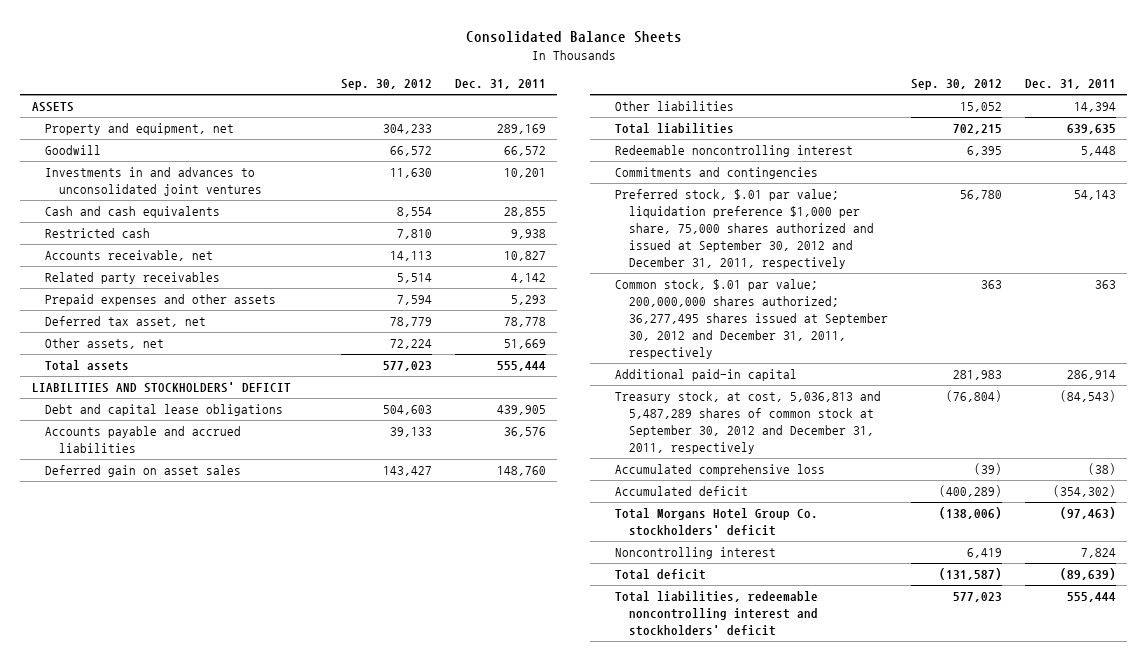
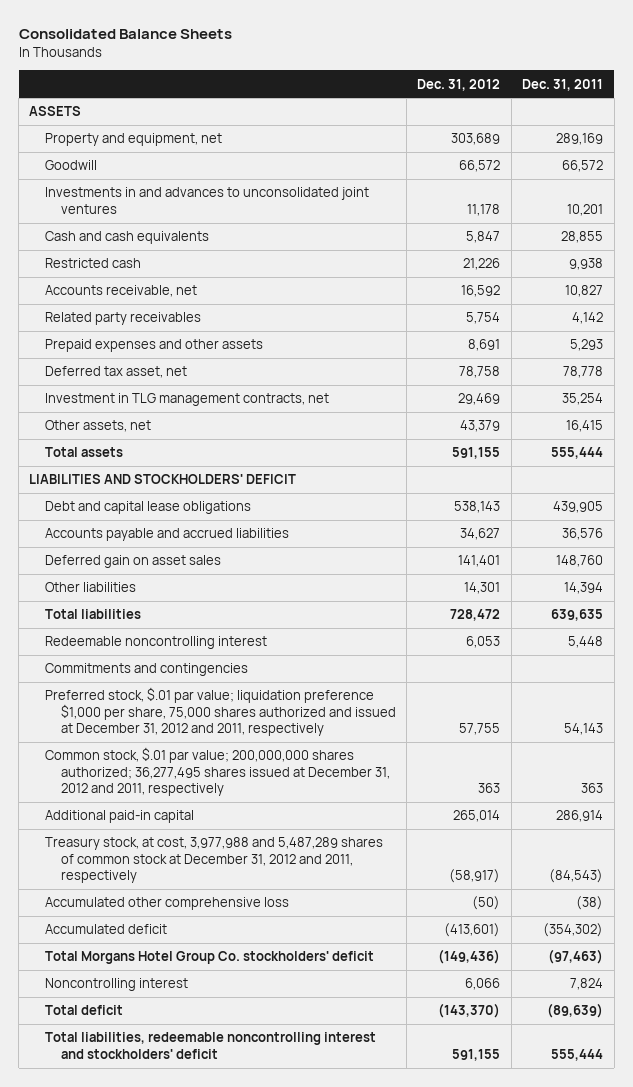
- | Sep. 30, 2012 | Dec. 31, 2011
+ | Dec. 31, 2012 | Dec. 31, 2011
- Other assets, net | 72,224 | 51,669
+ Investment in TLG management contracts, net | 29,469 | 35,254
+ Other assets, net | 43,379 | 16,415
- Preferred stock, $.01 par value; liquidation preference $1,000 per share, 75,000 shares authorized and issued at September 30, 2012 and December 31, 2011, respectively | 56,780 | 54,143
- Common stock, $.01 par value; 200,000,000 shares authorized; 36,277,495 shares issued at September 30, 2012 and December 31, 2011, respectively | 363 | 363
+ Preferred stock, $.01 par value; liquidation preference $1,000 per share, 75,000 shares authorized and issued at December 31, 2012 and 2011, respectively | 57,755 | 54,143
+ Common stock, $.01 par value; 200,000,000 shares authorized; 36,277,495 shares issued at December 31, 2012 and 2011, respectively | 363 | 363
- Treasury stock, at cost, 5,036,813 and 5,487,289 shares of common stock at September 30, 2012 and December 31, 2011, respectively | (76,804) | (84,543)
- Accumulated comprehensive loss | (39) | (38)
+ Treasury stock, at cost, 3,977,988 and 5,487,289 shares of common stock at December 31, 2012 and 2011, respectively | (58,917) | (84,543)
+ Accumulated other comprehensive loss | (50) | (38)

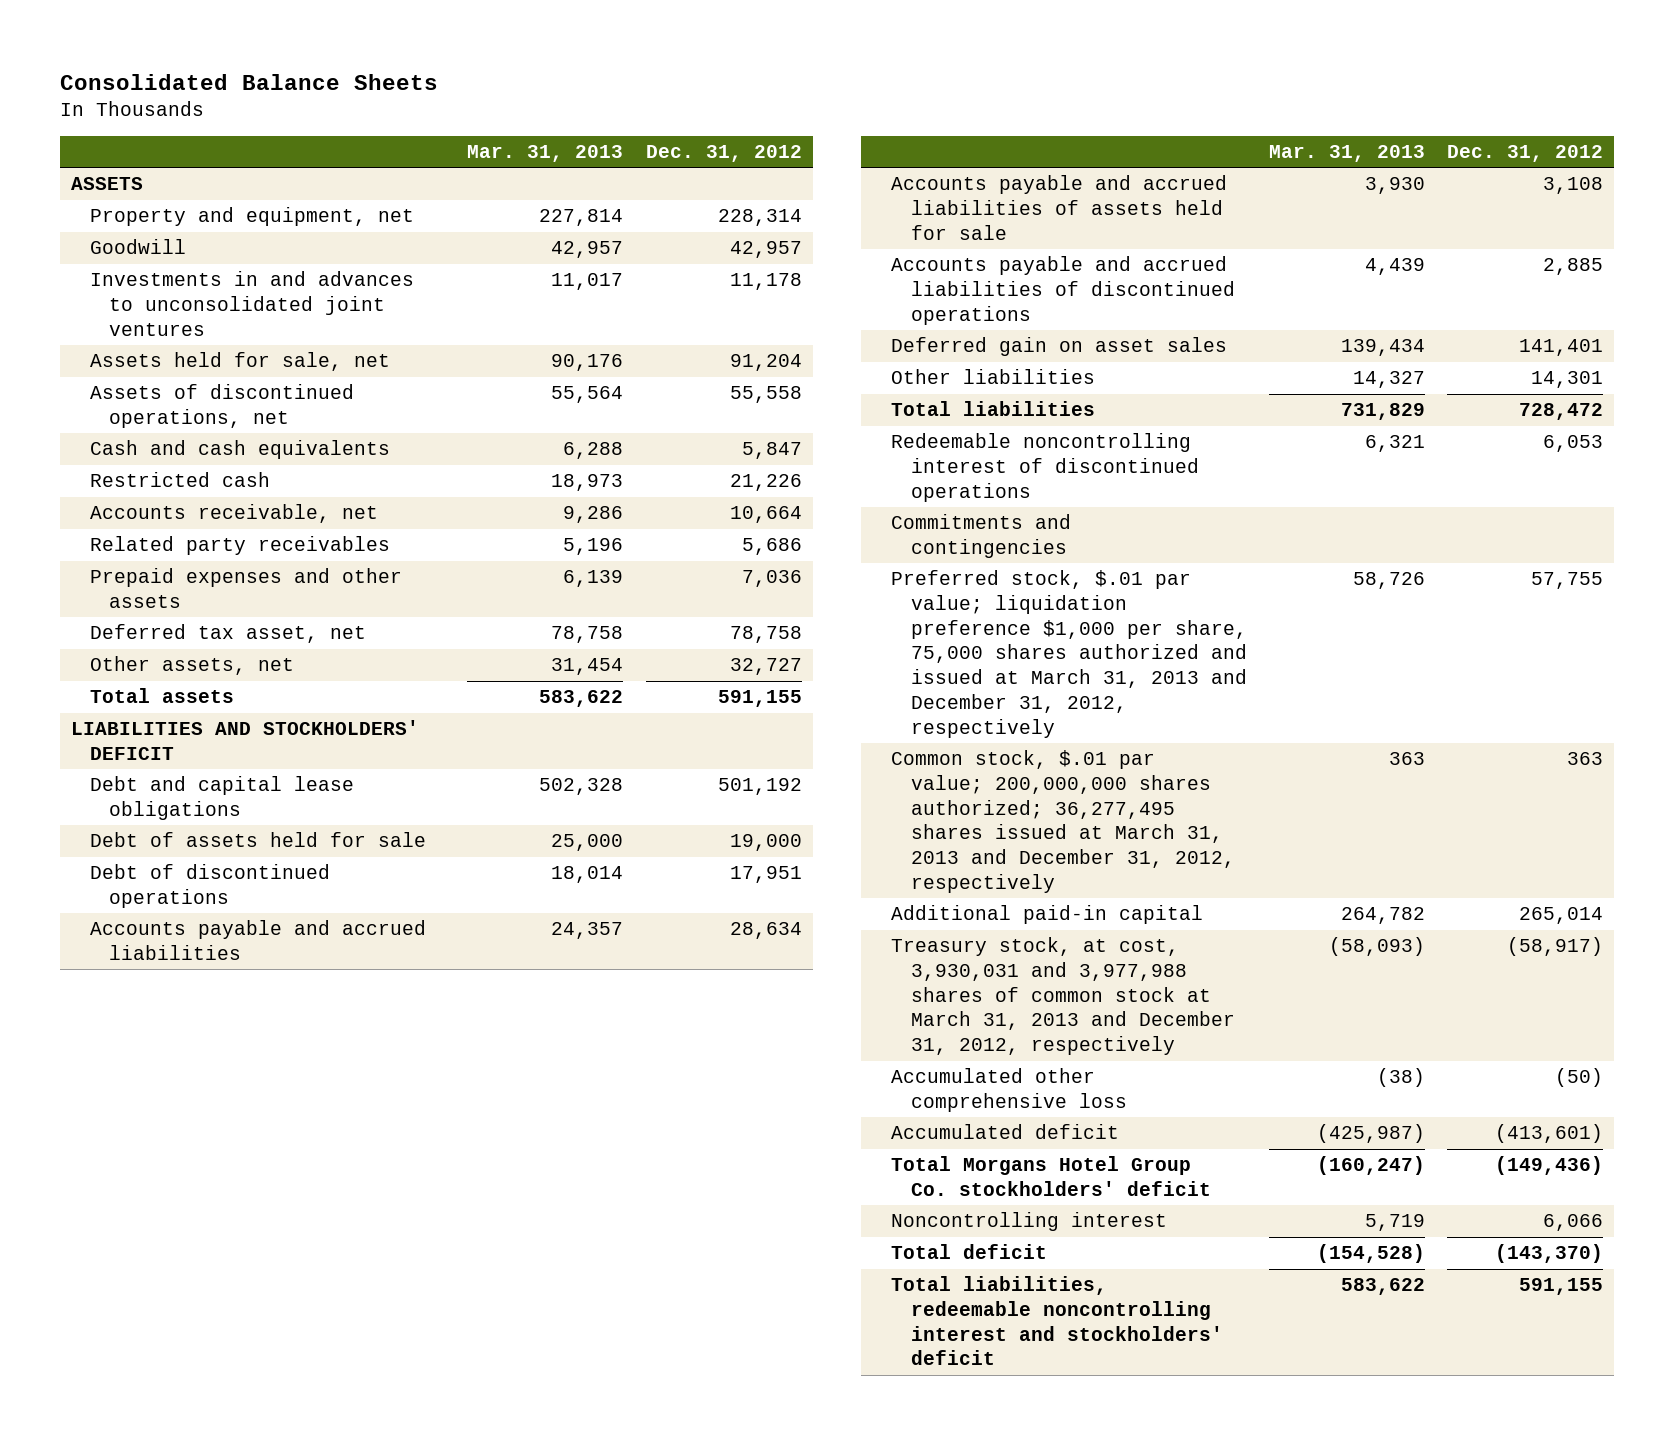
- | Dec. 31, 2012 | Dec. 31, 2011
+ | Mar. 31, 2013 | Dec. 31, 2012
- Property and equipment, net | 303,689 | 289,169
- Goodwill | 66,572 | 66,572
+ Property and equipment, net | 227,814 | 228,314
+ Goodwill | 42,957 | 42,957
+ Assets held for sale, net | 90,176 | 91,204
+ Assets of discontinued operations, net | 55,564 | 55,558
- Accounts receivable, net | 16,592 | 10,827
- Related party receivables | 5,754 | 4,142
- Prepaid expenses and other assets | 8,691 | 5,293
+ Accounts receivable, net | 9,286 | 10,664
+ Related party receivables | 5,196 | 5,686
+ Prepaid expenses and other assets | 6,139 | 7,036
- Investment in TLG management contracts, net | 29,469 | 35,254
- Other assets, net | 43,379 | 16,415
+ Other assets, net | 31,454 | 32,727
- Debt and capital lease obligations | 538,143 | 439,905
- Accounts payable and accrued liabilities | 34,627 | 36,576
+ Debt and capital lease obligations | 502,328 | 501,192
+ Debt of assets held for sale | 25,000 | 19,000
+ Debt of discontinued operations | 18,014 | 17,951
+ Accounts payable and accrued liabilities | 24,357 | 28,634
+ Accounts payable and accrued liabilities of assets held for sale | 3,930 | 3,108
+ Accounts payable and accrued liabilities of discontinued operations | 4,439 | 2,885
- Redeemable noncontrolling interest | 6,053 | 5,448
+ Redeemable noncontrolling interest of discontinued operations | 6,321 | 6,053
- Preferred stock, $.01 par value; liquidation preference $1,000 per share, 75,000 shares authorized and issued at December 31, 2012 and 2011, respectively | 57,755 | 54,143
- Common stock, $.01 par value; 200,000,000 shares authorized; 36,277,495 shares issued at December 31, 2012 and 2011, respectively | 363 | 363
+ Preferred stock, $.01 par value; liquidation preference $1,000 per share, 75,000 shares authorized and issued at March 31, 2013 and December 31, 2012, respectively | 58,726 | 57,755
+ Common stock, $.01 par value; 200,000,000 shares authorized; 36,277,495 shares issued at March 31, 2013 and December 31, 2012, respectively | 363 | 363
- Treasury stock, at cost, 3,977,988 and 5,487,289 shares of common stock at December 31, 2012 and 2011, respectively | (58,917) | (84,543)
+ Treasury stock, at cost, 3,930,031 and 3,977,988 shares of common stock at March 31, 2013 and December 31, 2012, respectively | (58,093) | (58,917)

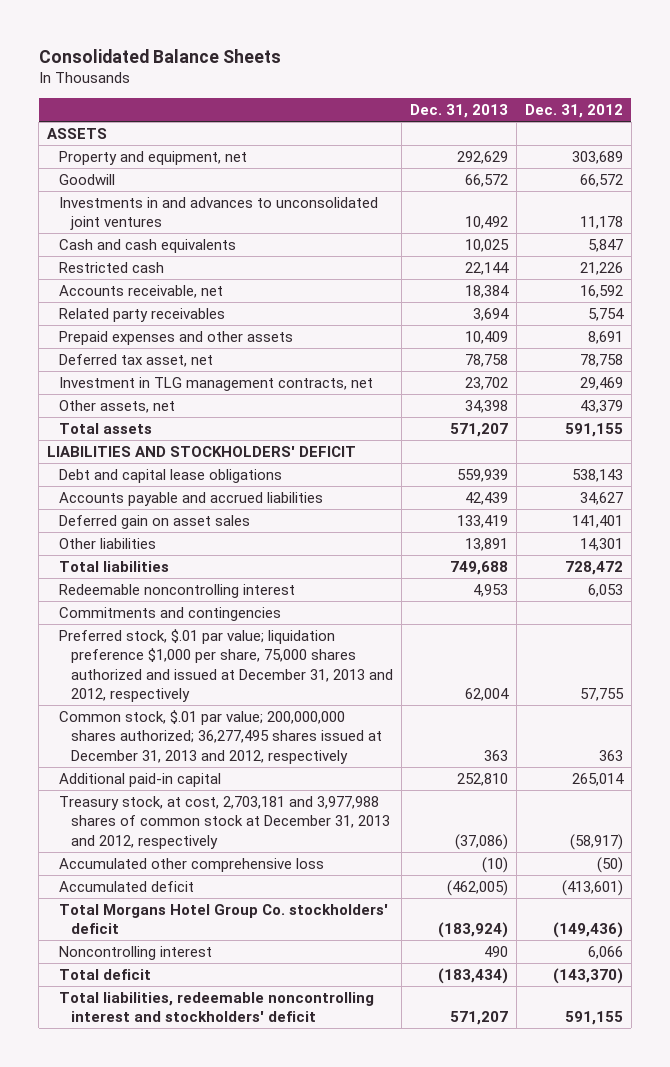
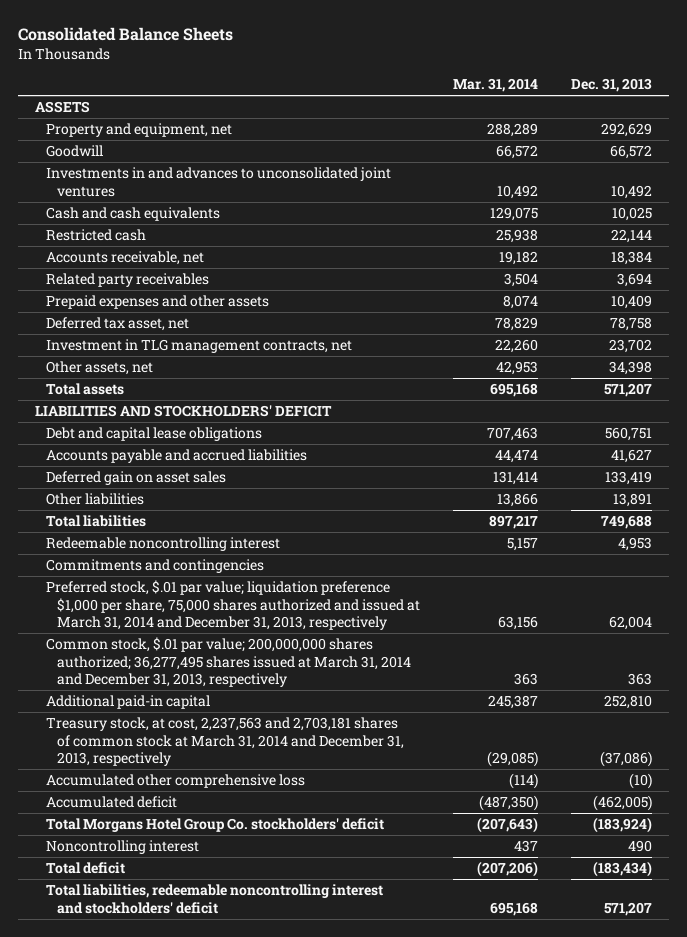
- | Dec. 31, 2013 | Dec. 31, 2012
+ | Mar. 31, 2014 | Dec. 31, 2013
- Debt and capital lease obligations | 559,939 | 538,143
- Accounts payable and accrued liabilities | 42,439 | 34,627
+ Debt and capital lease obligations | 707,463 | 560,751
+ Accounts payable and accrued liabilities | 44,474 | 41,627
- Preferred stock, $.01 par value; liquidation preference $1,000 per share, 75,000 shares authorized and issued at December 31, 2013 and 2012, respectively | 62,004 | 57,755
- Common stock, $.01 par value; 200,000,000 shares authorized; 36,277,495 shares issued at December 31, 2013 and 2012, respectively | 363 | 363
+ Preferred stock, $.01 par value; liquidation preference $1,000 per share, 75,000 shares authorized and issued at March 31, 2014 and December 31, 2013, respectively | 63,156 | 62,004
+ Common stock, $.01 par value; 200,000,000 shares authorized; 36,277,495 shares issued at March 31, 2014 and December 31, 2013, respectively | 363 | 363
- Treasury stock, at cost, 2,703,181 and 3,977,988 shares of common stock at December 31, 2013 and 2012, respectively | (37,086) | (58,917)
+ Treasury stock, at cost, 2,237,563 and 2,703,181 shares of common stock at March 31, 2014 and December 31, 2013, respectively | (29,085) | (37,086)

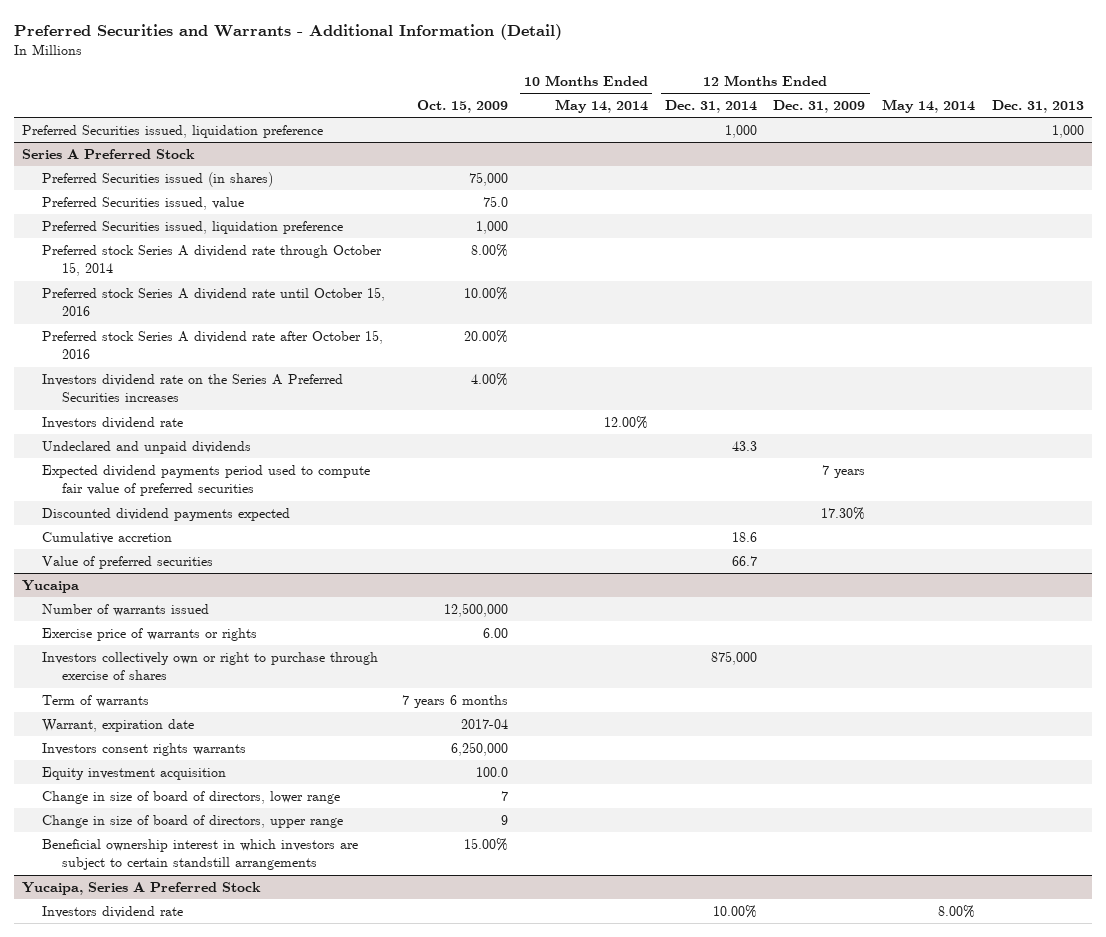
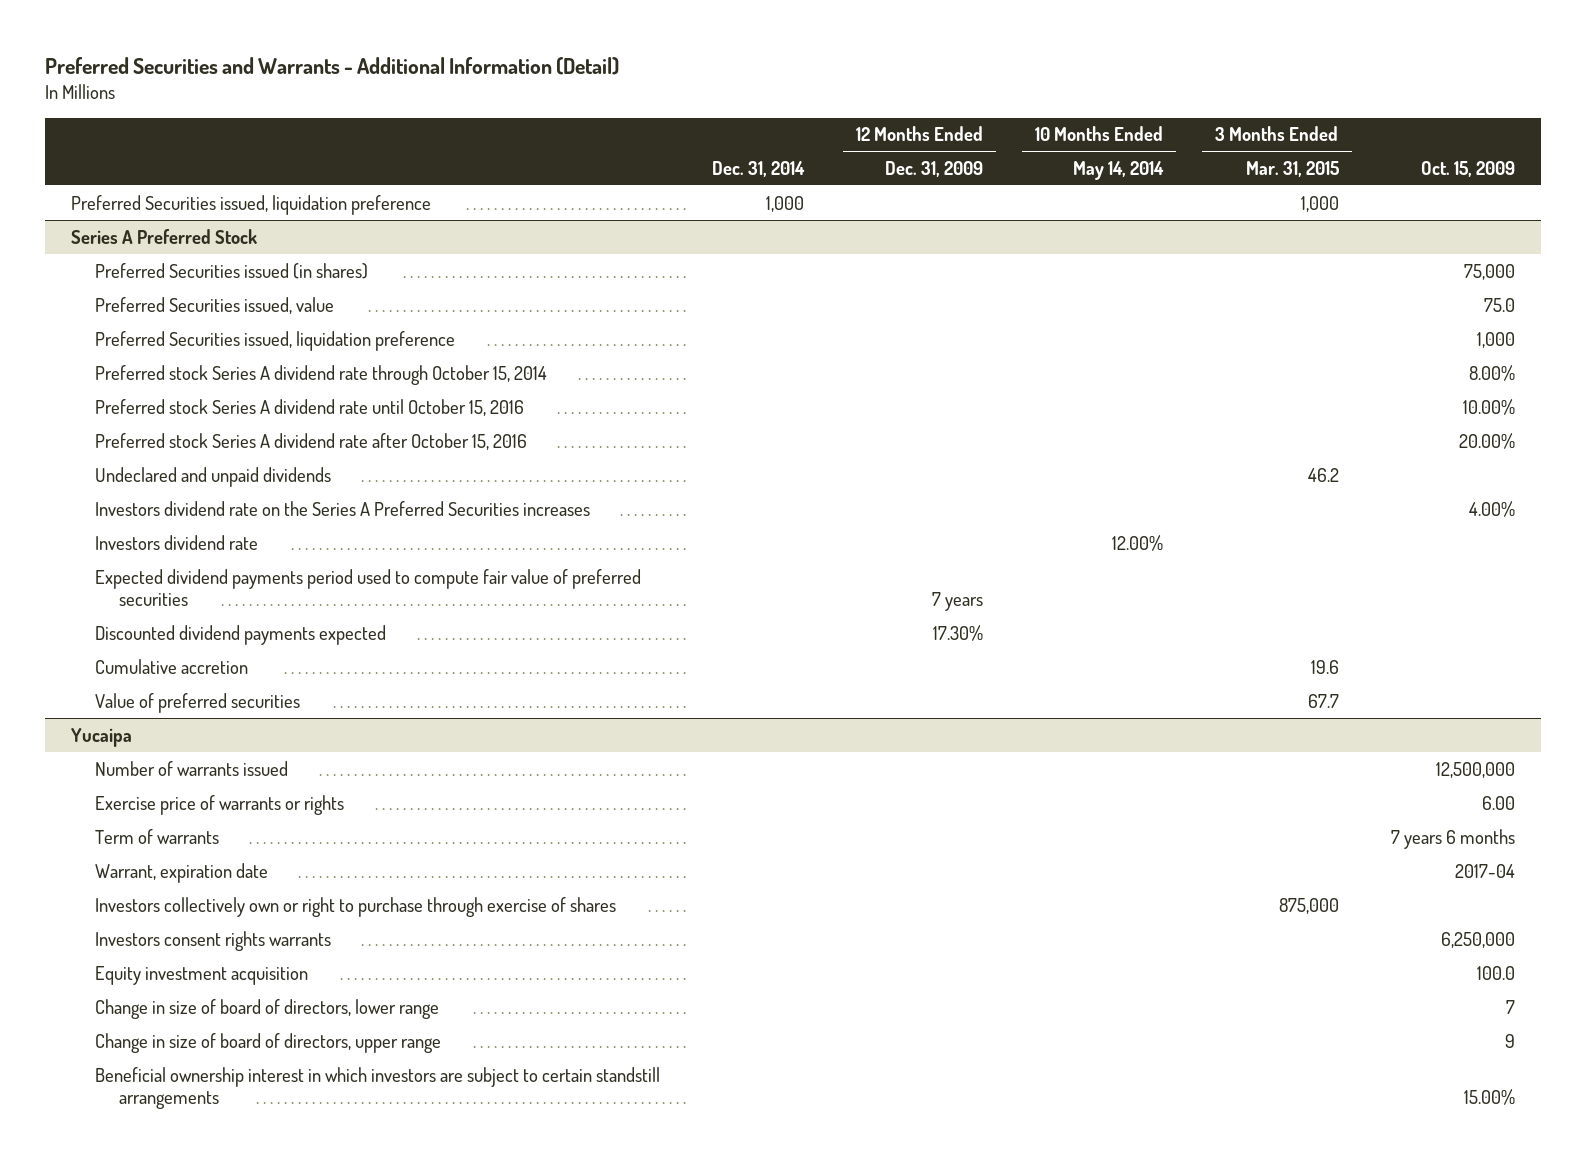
- | Oct. 15, 2009 | 10 Months Ended May 14, 2014 | 12 Months Ended Dec. 31, 2014 | 12 Months Ended Dec. 31, 2009 | May 14, 2014 | Dec. 31, 2013
+ | Dec. 31, 2014 | 12 Months Ended Dec. 31, 2009 | 10 Months Ended May 14, 2014 | 3 Months Ended Mar. 31, 2015 | Oct. 15, 2009
@ Series A Preferred Stock
moved up: Undeclared and unpaid dividends | | | | 46.2 |
@ Yucaipa
moved down: Investors collectively own or right to purchase through exercise of shares | | | | 875,000 |
- Yucaipa, Series A Preferred Stock
- Investors dividend rate | | | 10.00% | | 8.00% |

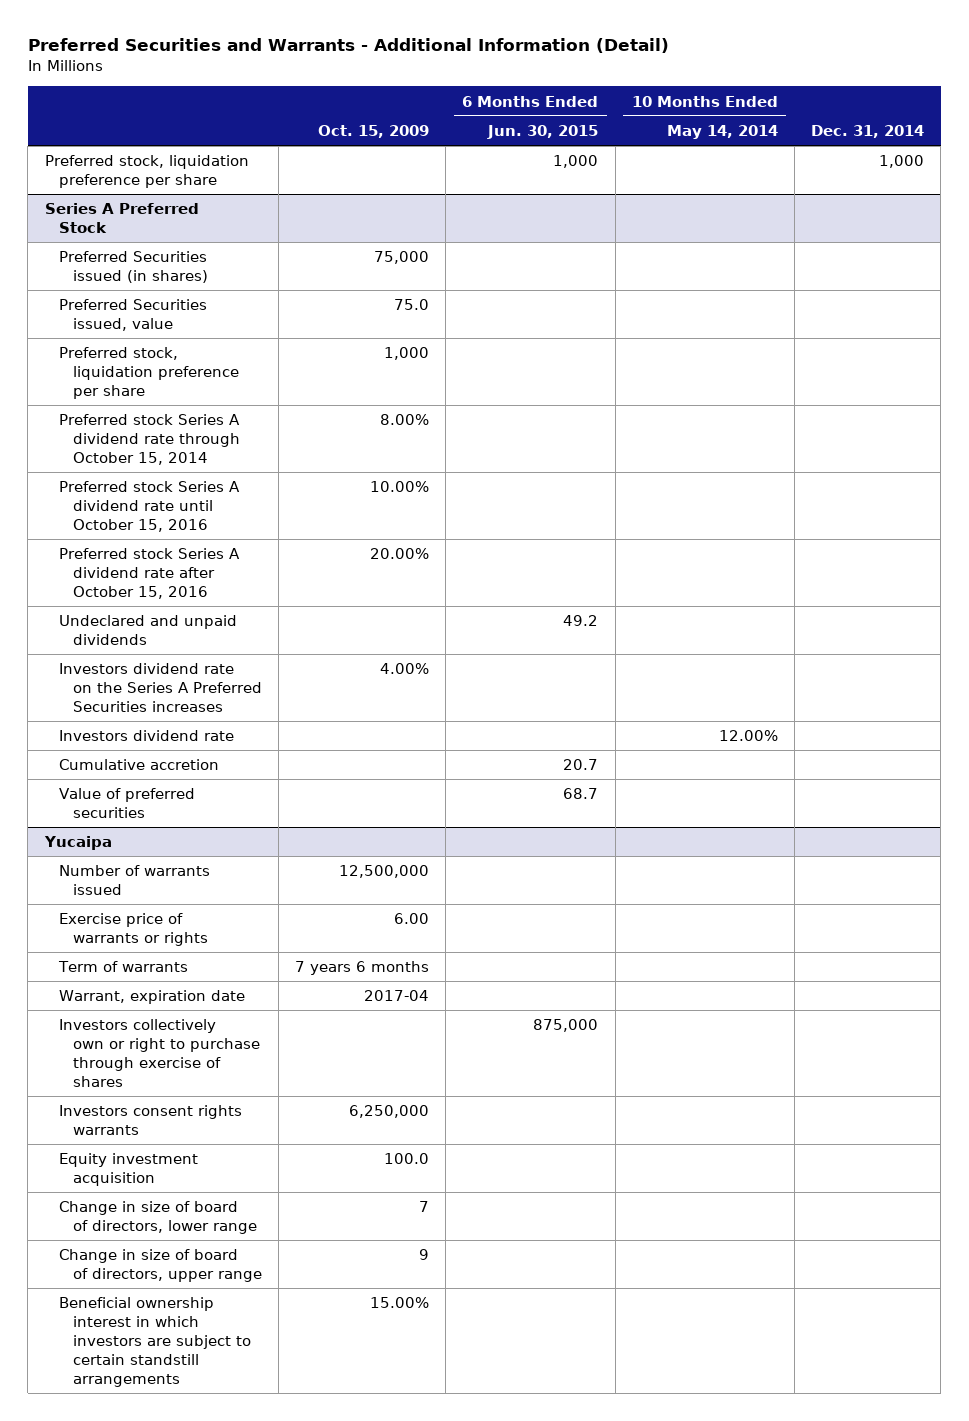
- | Dec. 31, 2014 | 12 Months Ended Dec. 31, 2009 | 10 Months Ended May 14, 2014 | 3 Months Ended Mar. 31, 2015 | Oct. 15, 2009
+ | Oct. 15, 2009 | 6 Months Ended Jun. 30, 2015 | 10 Months Ended May 14, 2014 | Dec. 31, 2014
- Preferred Securities issued, liquidation preference | 1,000 | | | 1,000 |
+ Preferred stock, liquidation preference per share | | 1,000 | | 1,000
@ Series A Preferred Stock
- Preferred Securities issued, liquidation preference | | | | | 1,000
+ Preferred stock, liquidation preference per share | 1,000 | | |
- Expected dividend payments period used to compute fair value of preferred securities | | 7 years | | |
- Discounted dividend payments expected | | 17.30% | | |

